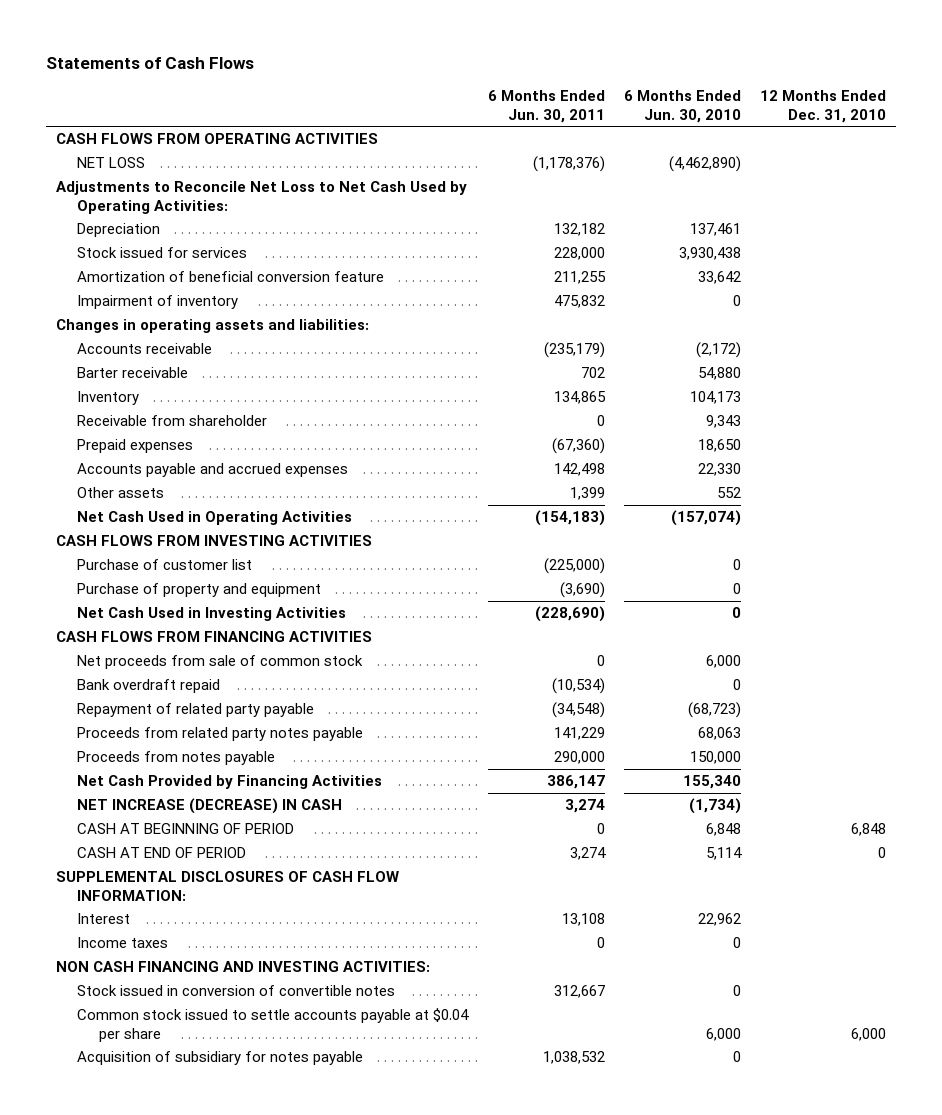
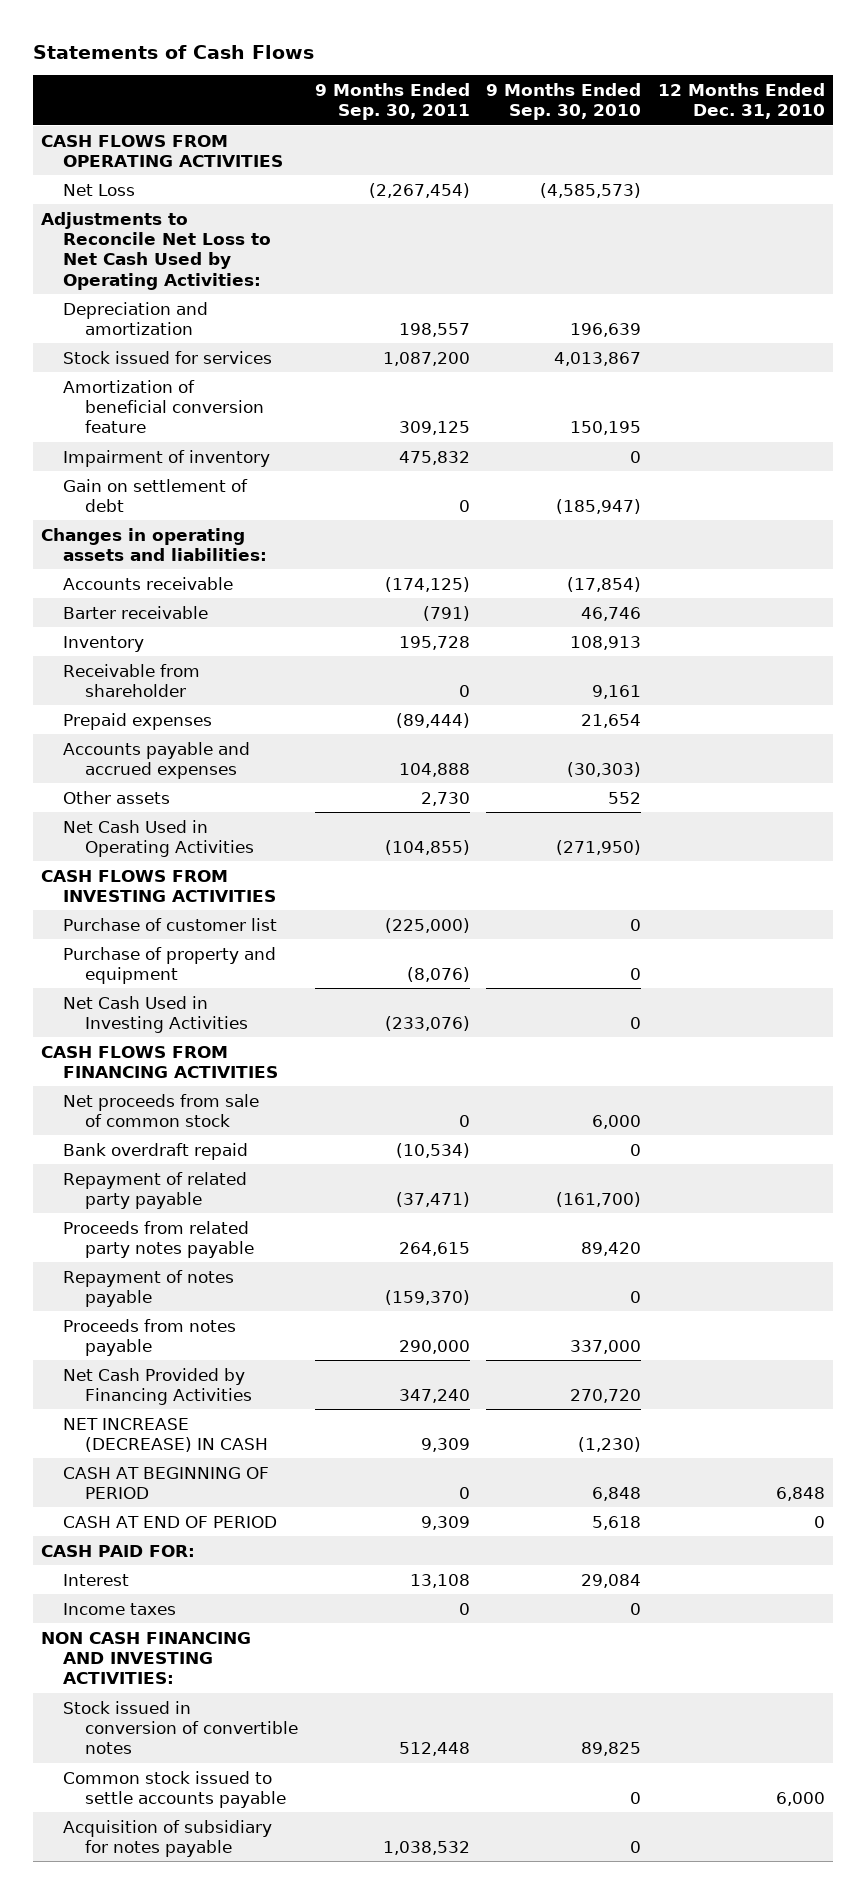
- | 6 Months Ended Jun. 30, 2011 | 6 Months Ended Jun. 30, 2010 | 12 Months Ended Dec. 31, 2010
+ | 9 Months Ended Sep. 30, 2011 | 9 Months Ended Sep. 30, 2010 | 12 Months Ended Dec. 31, 2010
- NET LOSS | (1,178,376) | (4,462,890) |
+ Net Loss | (2,267,454) | (4,585,573) |
- Depreciation | 132,182 | 137,461 |
+ Depreciation and amortization | 198,557 | 196,639 |
+ Gain on settlement of debt | 0 | (185,947) |
+ Repayment of notes payable | (159,370) | 0 |
- SUPPLEMENTAL DISCLOSURES OF CASH FLOW INFORMATION:
+ CASH PAID FOR:
- Common stock issued to settle accounts payable at $0.04 per share | | 6,000 | 6,000
+ Common stock issued to settle accounts payable | | 0 | 6,000

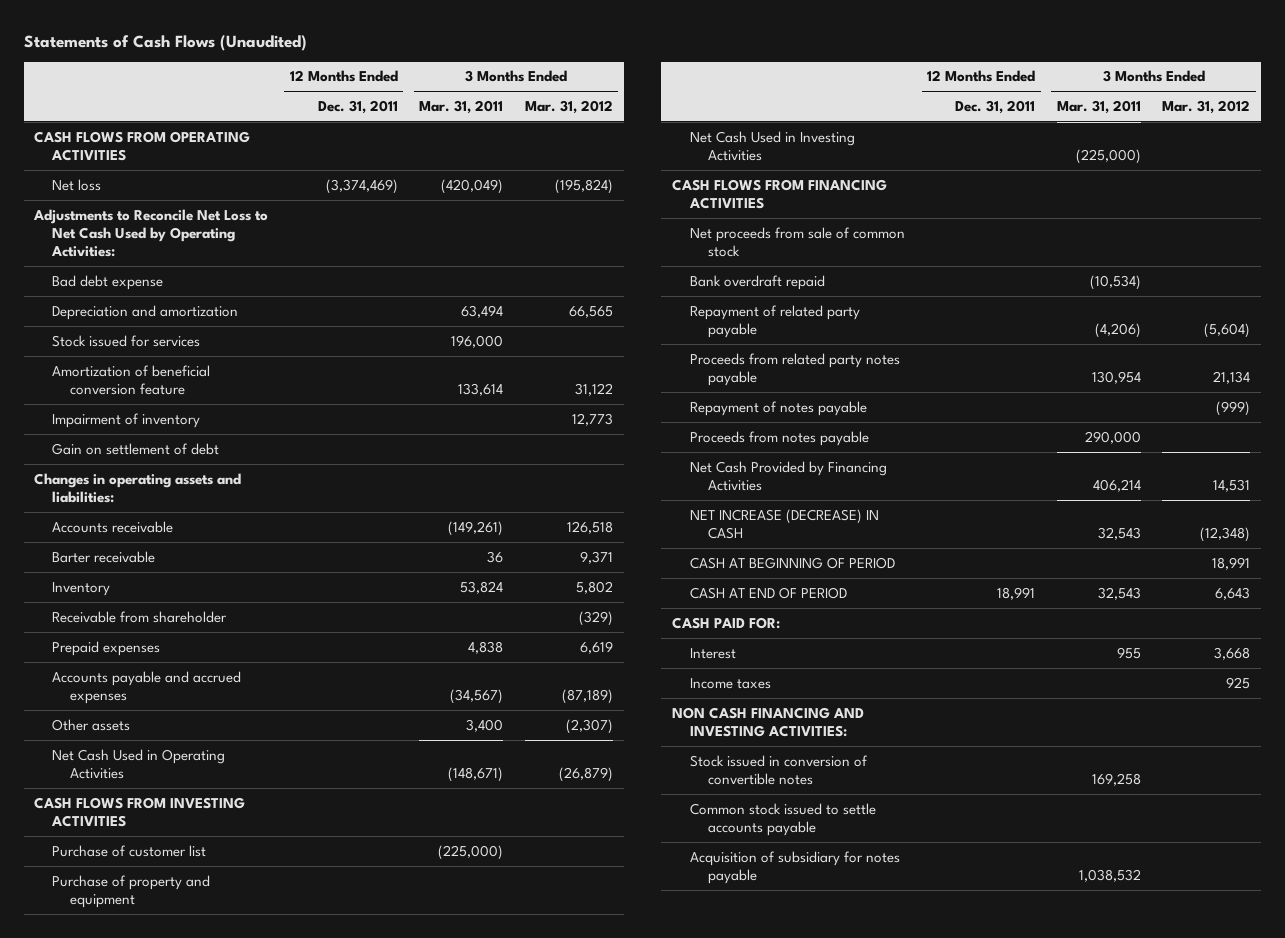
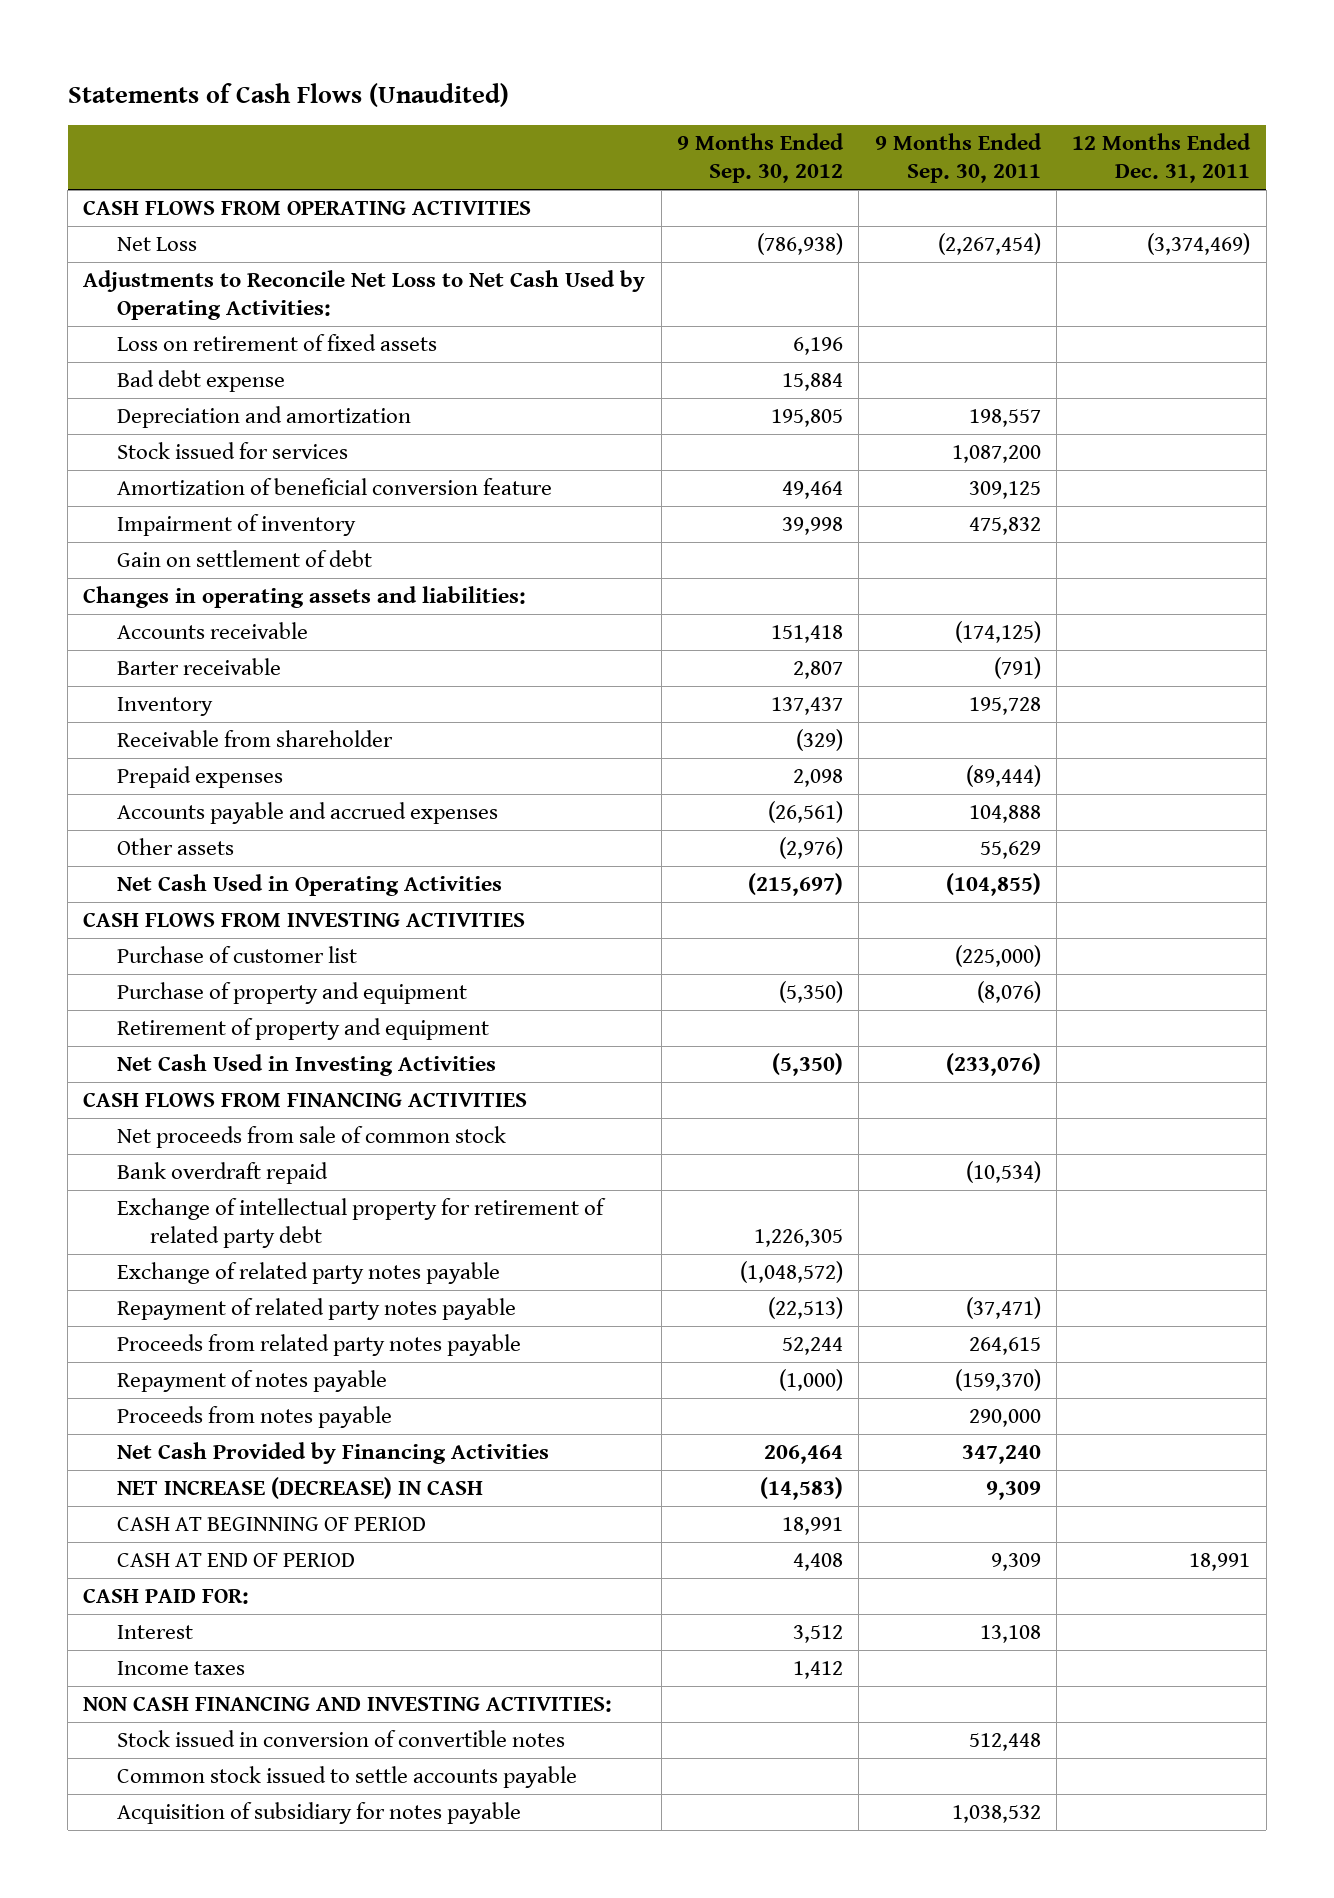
- | 12 Months Ended Dec. 31, 2011 | 3 Months Ended Mar. 31, 2011 | 3 Months Ended Mar. 31, 2012
+ | 9 Months Ended Sep. 30, 2012 | 9 Months Ended Sep. 30, 2011 | 12 Months Ended Dec. 31, 2011
- Net loss | (3,374,469) | (420,049) | (195,824)
+ Net Loss | (786,938) | (2,267,454) | (3,374,469)
+ Loss on retirement of fixed assets | 6,196 | |
+ Retirement of property and equipment
- Repayment of related party payable | | (4,206) | (5,604)
+ Exchange of intellectual property for retirement of related party debt | 1,226,305 | |
+ Exchange of related party notes payable | (1,048,572) | |
+ Repayment of related party notes payable | (22,513) | (37,471) |

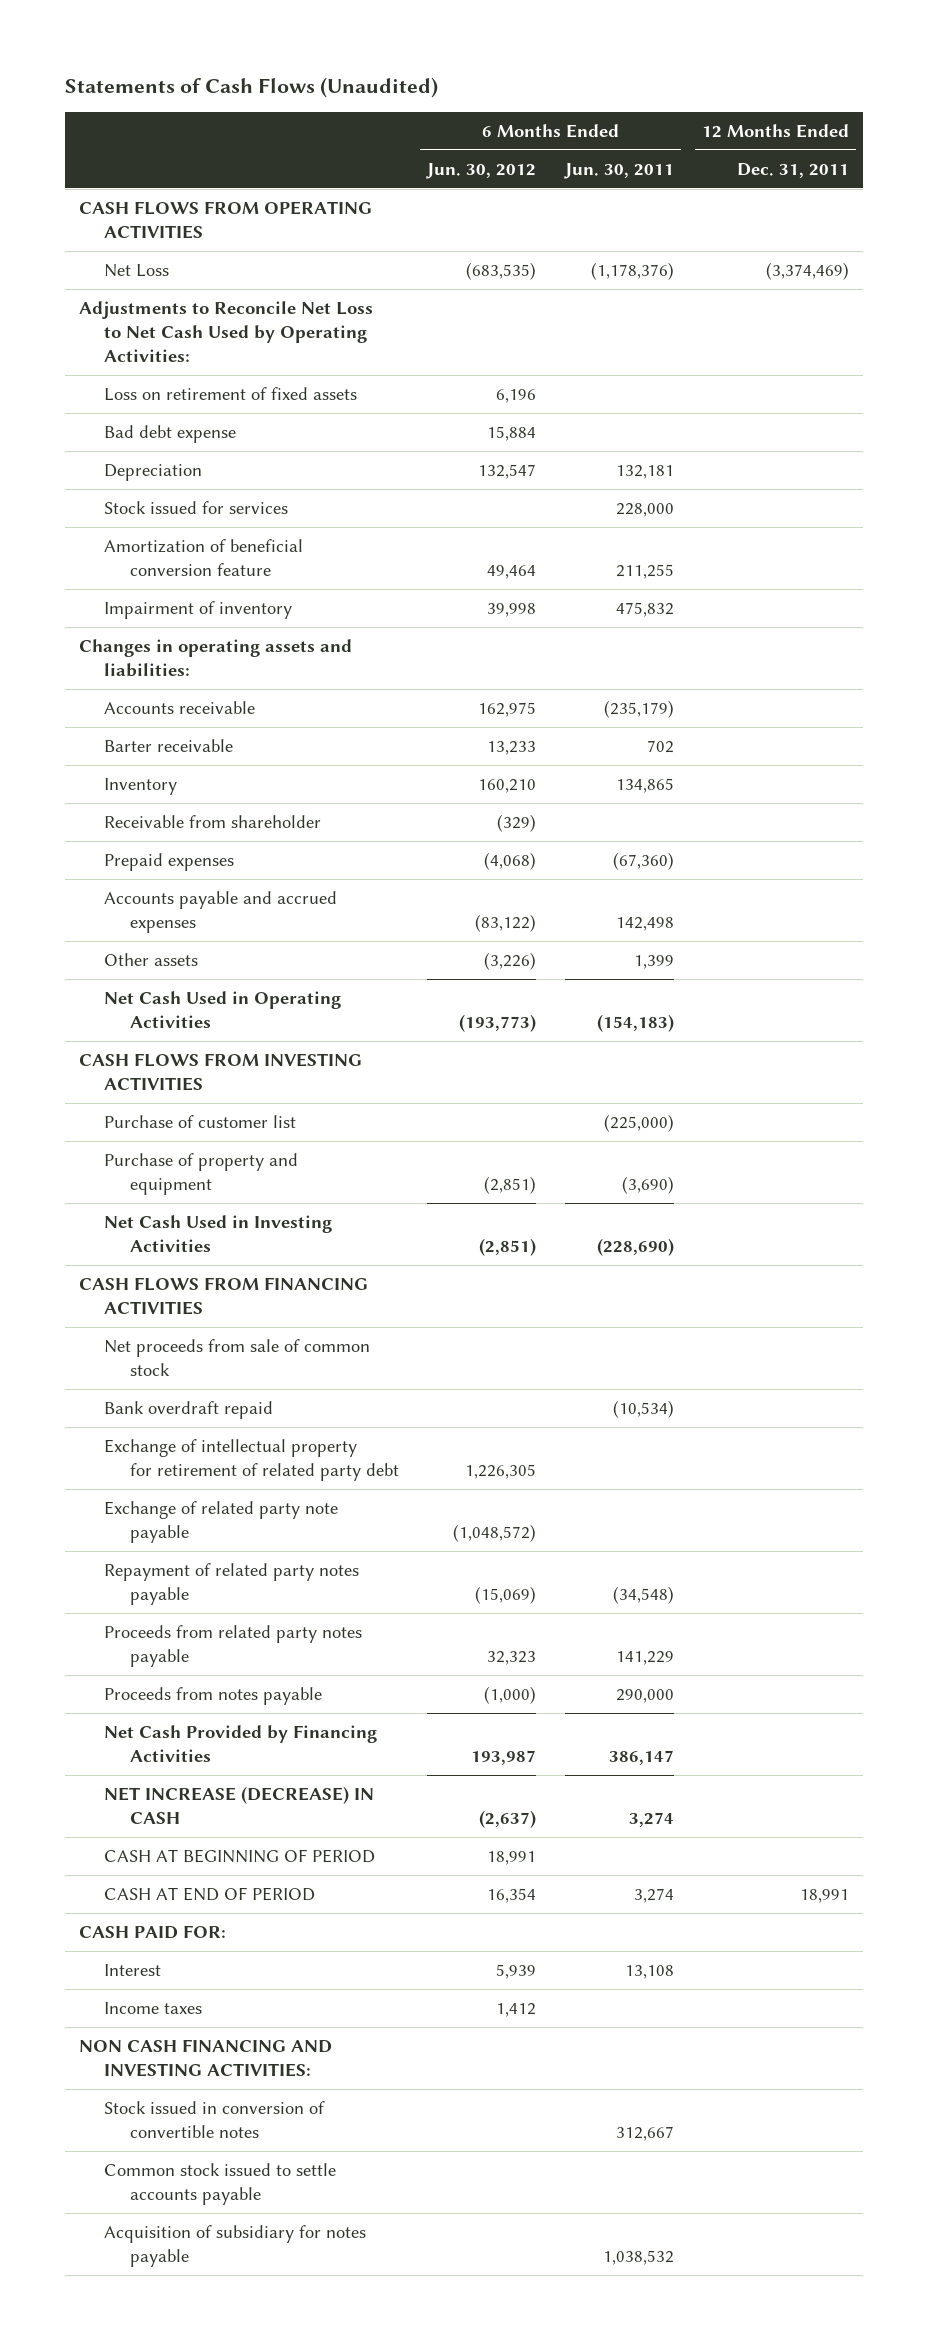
- | 9 Months Ended Sep. 30, 2012 | 9 Months Ended Sep. 30, 2011 | 12 Months Ended Dec. 31, 2011
+ | 6 Months Ended Jun. 30, 2012 | 6 Months Ended Jun. 30, 2011 | 12 Months Ended Dec. 31, 2011
- Depreciation and amortization | 195,805 | 198,557 |
+ Depreciation | 132,547 | 132,181 |
- Gain on settlement of debt
- Retirement of property and equipment
- Exchange of related party notes payable | (1,048,572) | |
+ Exchange of related party note payable | (1,048,572) | |
- Repayment of notes payable | (1,000) | (159,370) |

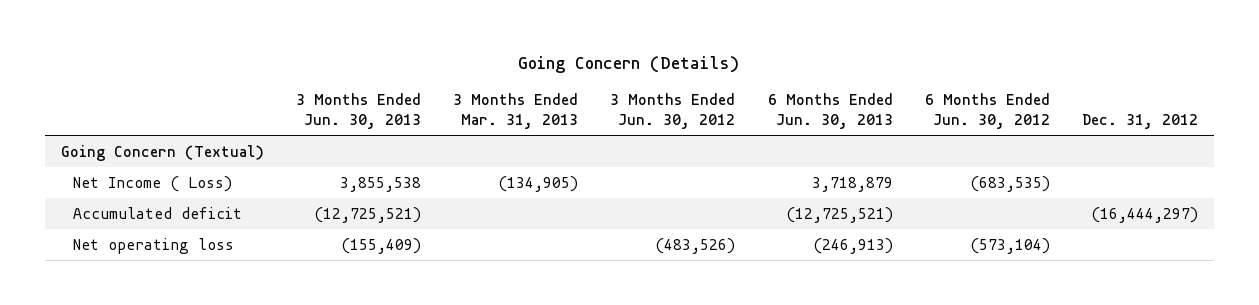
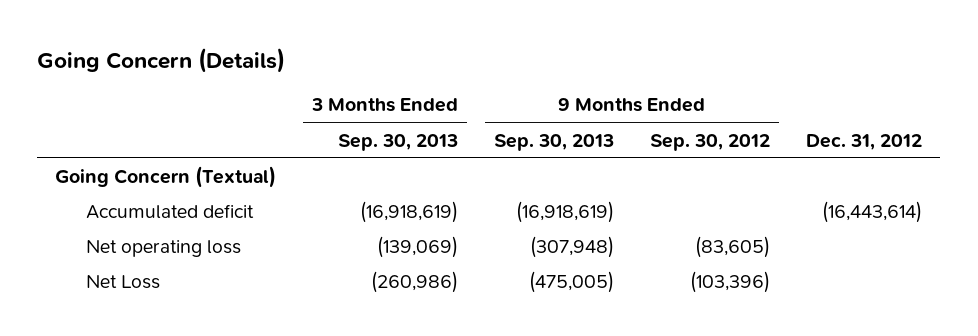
- | 3 Months Ended Jun. 30, 2013 | 3 Months Ended Mar. 31, 2013 | 3 Months Ended Jun. 30, 2012 | 6 Months Ended Jun. 30, 2013 | 6 Months Ended Jun. 30, 2012 | Dec. 31, 2012
+ | 3 Months Ended Sep. 30, 2013 | 9 Months Ended Sep. 30, 2013 | 9 Months Ended Sep. 30, 2012 | Dec. 31, 2012
- Net Income ( Loss) | 3,855,538 | (134,905) | | 3,718,879 | (683,535) |
- Accumulated deficit | (12,725,521) | | | (12,725,521) | | (16,444,297)
+ Accumulated deficit | (16,918,619) | (16,918,619) | | (16,443,614)
+ Net Loss | (260,986) | (475,005) | (103,396) |

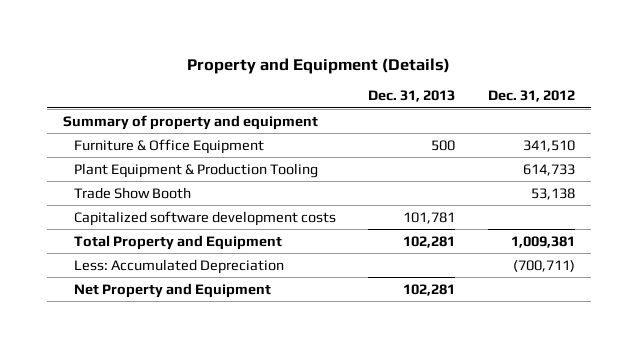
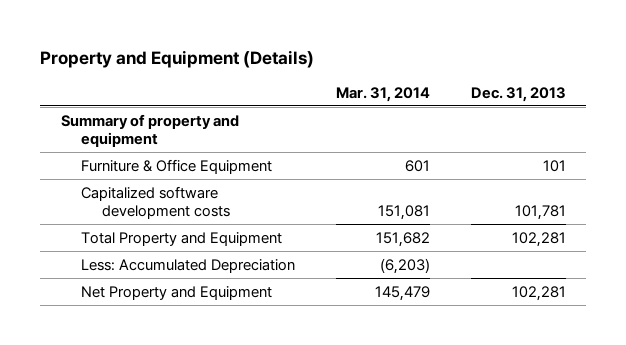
- | Dec. 31, 2013 | Dec. 31, 2012
+ | Mar. 31, 2014 | Dec. 31, 2013
- Furniture & Office Equipment | 500 | 341,510
- Plant Equipment & Production Tooling | | 614,733
- Trade Show Booth | | 53,138
+ Furniture & Office Equipment | 601 | 101

